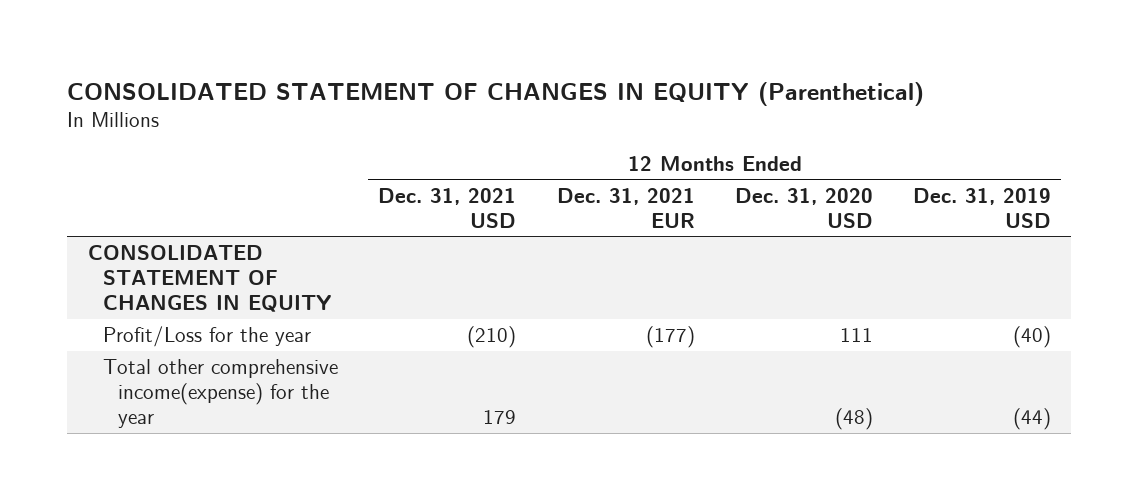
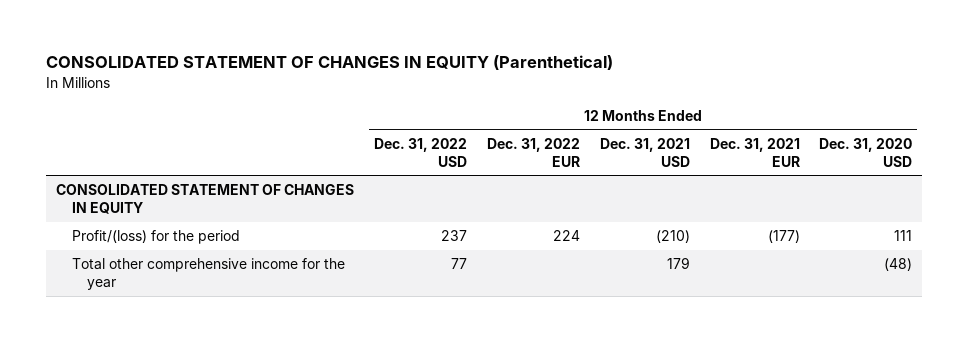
- | 12 Months Ended Dec. 31, 2021 USD | 12 Months Ended Dec. 31, 2021 EUR | 12 Months Ended Dec. 31, 2020 USD | 12 Months Ended Dec. 31, 2019 USD
+ | 12 Months Ended Dec. 31, 2022 USD | 12 Months Ended Dec. 31, 2022 EUR | 12 Months Ended Dec. 31, 2021 USD | 12 Months Ended Dec. 31, 2021 EUR | 12 Months Ended Dec. 31, 2020 USD
- Profit/Loss for the year | (210) | (177) | 111 | (40)
- Total other comprehensive income(expense) for the year | 179 | | (48) | (44)
+ Profit/(loss) for the period | 237 | 224 | (210) | (177) | 111
+ Total other comprehensive income for the year | 77 | | 179 | | (48)

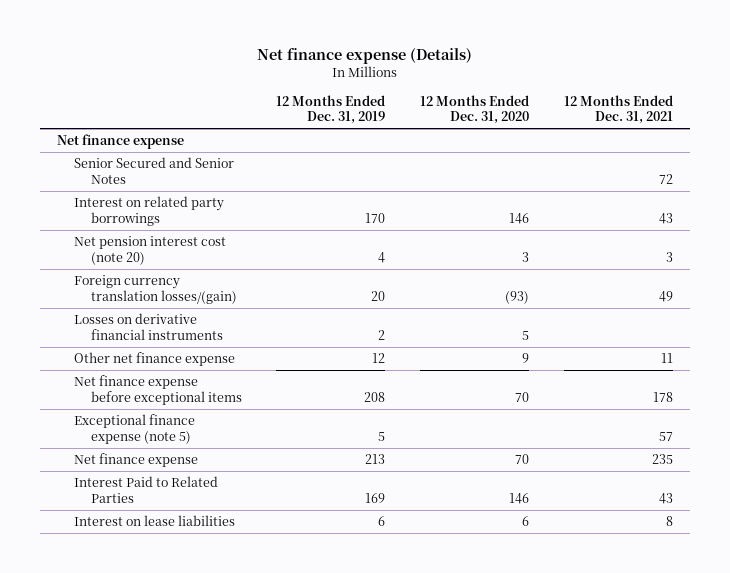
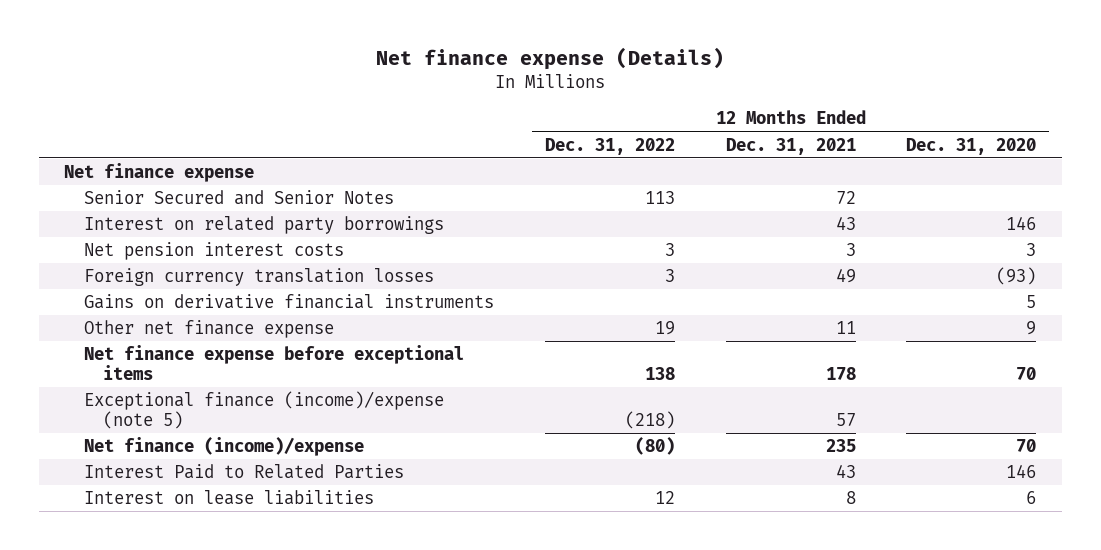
- | 12 Months Ended Dec. 31, 2019 | 12 Months Ended Dec. 31, 2020 | 12 Months Ended Dec. 31, 2021
+ | 12 Months Ended Dec. 31, 2022 | 12 Months Ended Dec. 31, 2021 | 12 Months Ended Dec. 31, 2020
- Net pension interest cost (note 20) | 4 | 3 | 3
- Foreign currency translation losses/(gain) | 20 | (93) | 49
- Losses on derivative financial instruments | 2 | 5 |
+ Net pension interest costs | 3 | 3 | 3
+ Foreign currency translation losses | 3 | 49 | (93)
+ Gains on derivative financial instruments | | | 5
- Exceptional finance expense (note 5) | 5 | | 57
- Net finance expense | 213 | 70 | 235
+ Exceptional finance (income)/expense (note 5) | (218) | 57 |
+ Net finance (income)/expense | (80) | 235 | 70

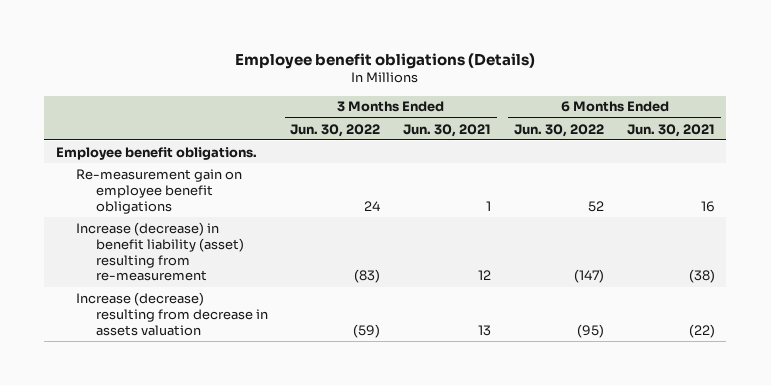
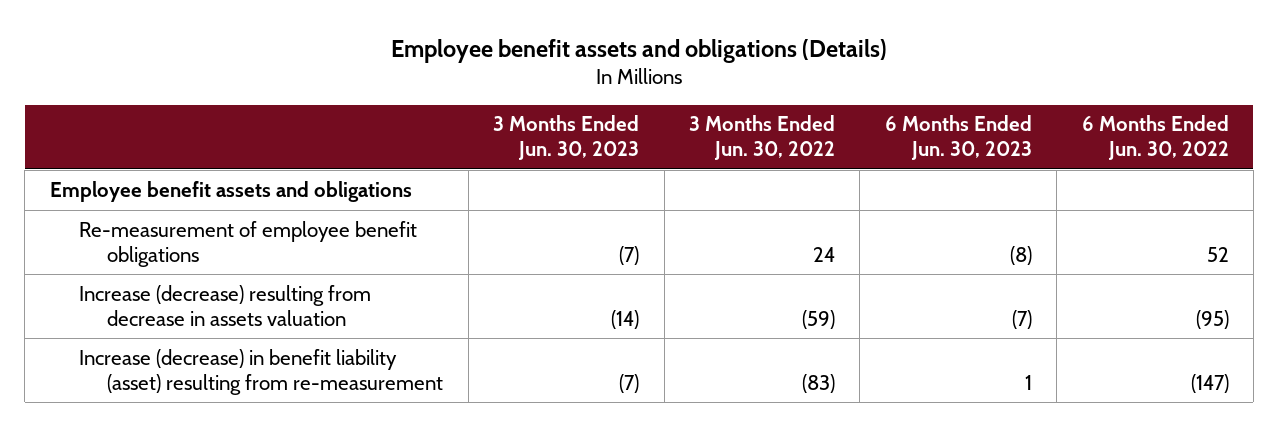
- Employee benefit obligations (Details)
+ Employee benefit assets and obligations (Details)
- | 3 Months Ended Jun. 30, 2022 | 3 Months Ended Jun. 30, 2021 | 6 Months Ended Jun. 30, 2022 | 6 Months Ended Jun. 30, 2021
+ | 3 Months Ended Jun. 30, 2023 | 3 Months Ended Jun. 30, 2022 | 6 Months Ended Jun. 30, 2023 | 6 Months Ended Jun. 30, 2022
- Employee benefit obligations.
- Re-measurement gain on employee benefit obligations | 24 | 1 | 52 | 16
+ Employee benefit assets and obligations
+ Re-measurement of employee benefit obligations | (7) | 24 | (8) | 52
moved down: Increase (decrease) in benefit liability (asset) resulting from re-measurement | (7) | (83) | 1 | (147)

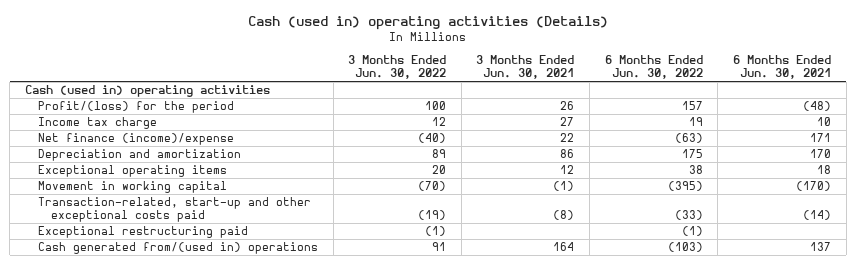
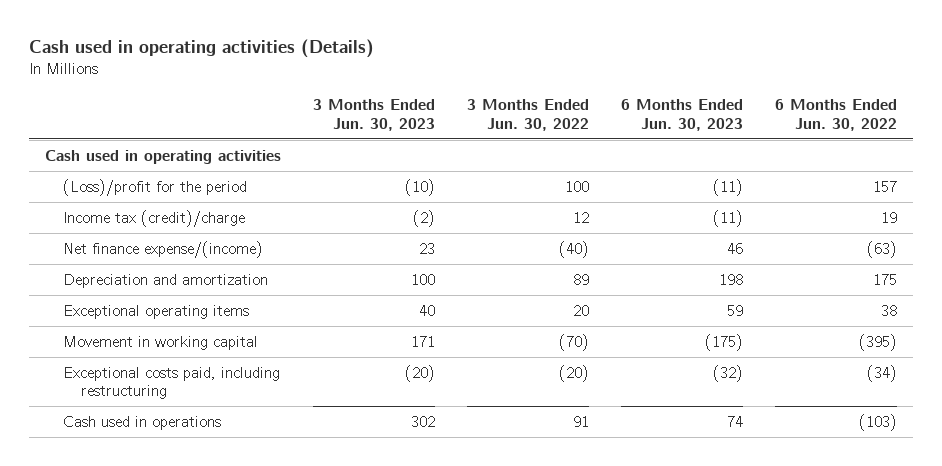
- Cash (used in) operating activities (Details)
+ Cash used in operating activities (Details)
- | 3 Months Ended Jun. 30, 2022 | 3 Months Ended Jun. 30, 2021 | 6 Months Ended Jun. 30, 2022 | 6 Months Ended Jun. 30, 2021
+ | 3 Months Ended Jun. 30, 2023 | 3 Months Ended Jun. 30, 2022 | 6 Months Ended Jun. 30, 2023 | 6 Months Ended Jun. 30, 2022
- Cash (used in) operating activities
- Profit/(loss) for the period | 100 | 26 | 157 | (48)
- Income tax charge | 12 | 27 | 19 | 10
- Net finance (income)/expense | (40) | 22 | (63) | 171
+ Cash used in operating activities
+ (Loss)/profit for the period | (10) | 100 | (11) | 157
+ Income tax (credit)/charge | (2) | 12 | (11) | 19
+ Net finance expense/(income) | 23 | (40) | 46 | (63)
- Transaction-related, start-up and other exceptional costs paid | (19) | (8) | (33) | (14)
- Exceptional restructuring paid | (1) | | (1) |
- Cash generated from/(used in) operations | 91 | 164 | (103) | 137
+ Exceptional costs paid, including restructuring | (20) | (20) | (32) | (34)
+ Cash used in operations | 302 | 91 | 74 | (103)

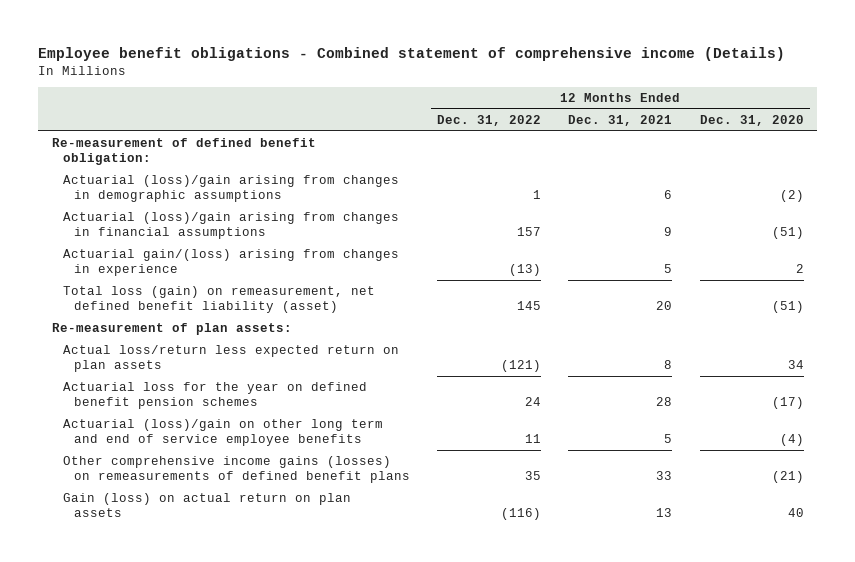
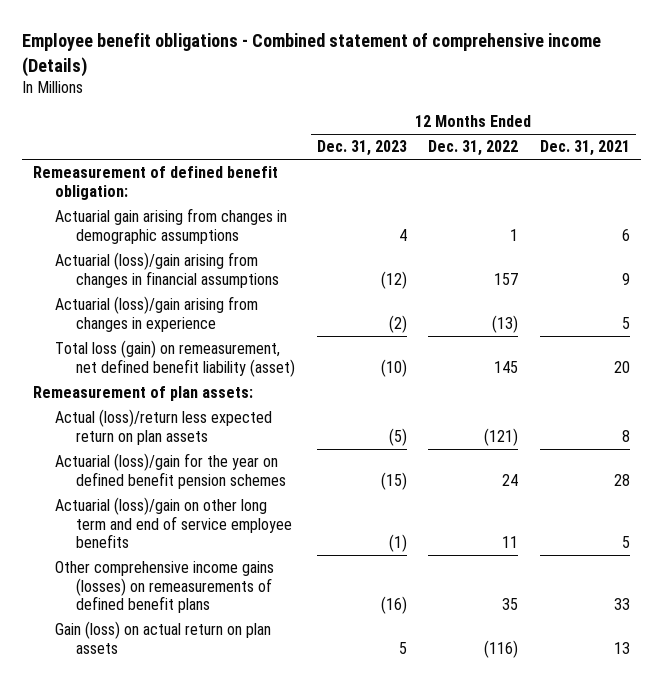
- | 12 Months Ended Dec. 31, 2022 | 12 Months Ended Dec. 31, 2021 | 12 Months Ended Dec. 31, 2020
+ | 12 Months Ended Dec. 31, 2023 | 12 Months Ended Dec. 31, 2022 | 12 Months Ended Dec. 31, 2021
- Re-measurement of defined benefit obligation:
- Actuarial (loss)/gain arising from changes in demographic assumptions | 1 | 6 | (2)
+ Remeasurement of defined benefit obligation:
+ Actuarial gain arising from changes in demographic assumptions | 4 | 1 | 6
- Actuarial gain/(loss) arising from changes in experience | (13) | 5 | 2
+ Actuarial (loss)/gain arising from changes in experience | (2) | (13) | 5
- Re-measurement of plan assets:
- Actual loss/return less expected return on plan assets | (121) | 8 | 34
- Actuarial loss for the year on defined benefit pension schemes | 24 | 28 | (17)
+ Remeasurement of plan assets:
+ Actual (loss)/return less expected return on plan assets | (5) | (121) | 8
+ Actuarial (loss)/gain for the year on defined benefit pension schemes | (15) | 24 | 28

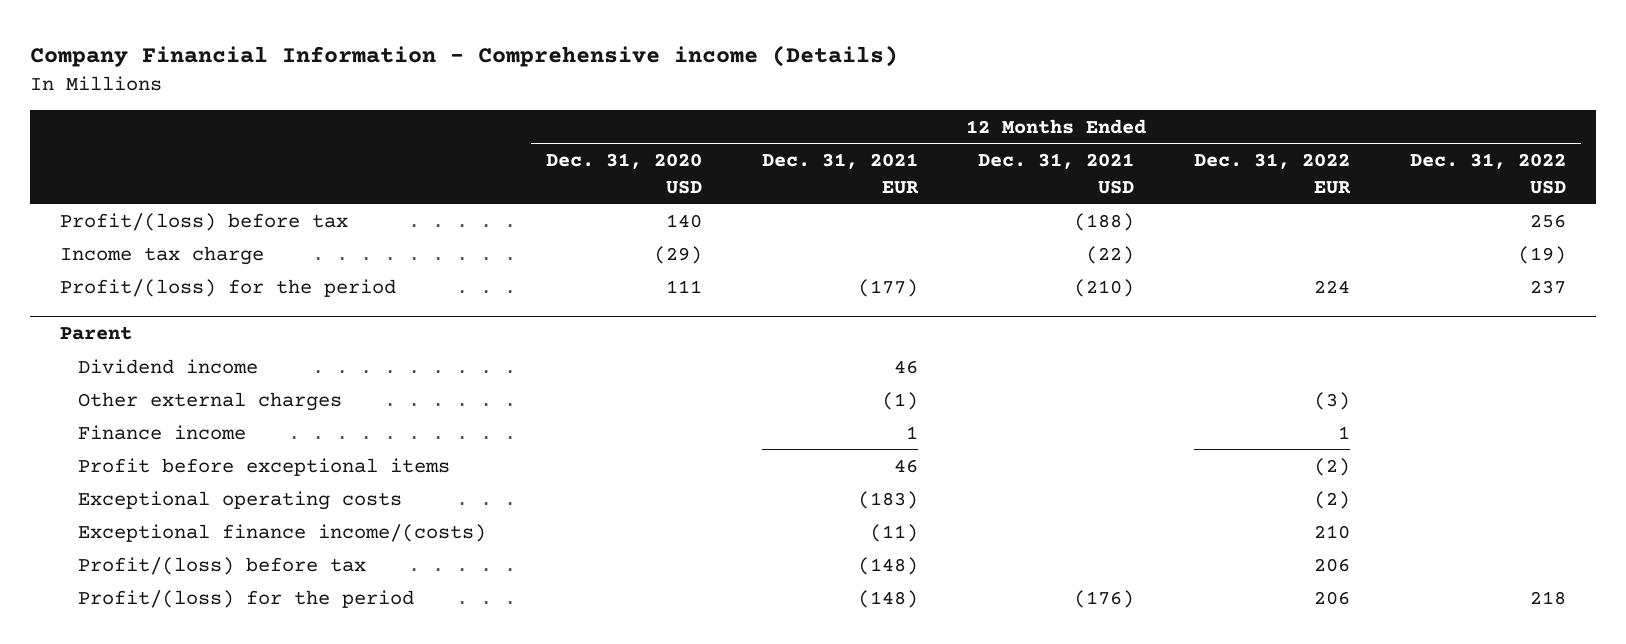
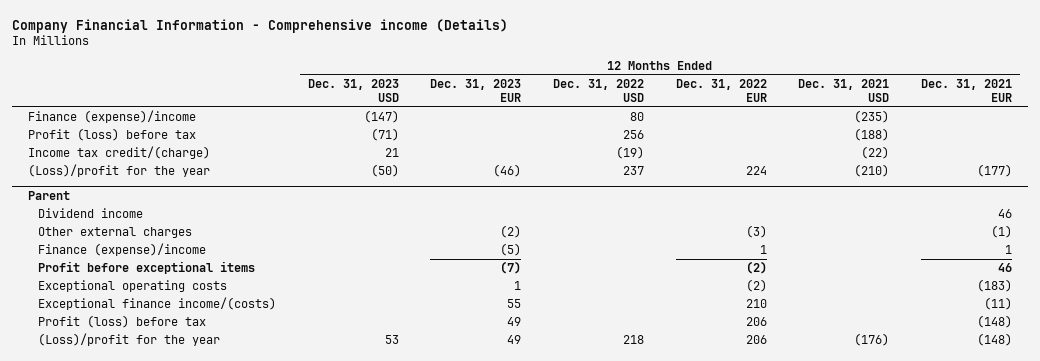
- | 12 Months Ended Dec. 31, 2020 USD | 12 Months Ended Dec. 31, 2021 EUR | 12 Months Ended Dec. 31, 2021 USD | 12 Months Ended Dec. 31, 2022 EUR | 12 Months Ended Dec. 31, 2022 USD
+ | 12 Months Ended Dec. 31, 2023 USD | 12 Months Ended Dec. 31, 2023 EUR | 12 Months Ended Dec. 31, 2022 USD | 12 Months Ended Dec. 31, 2022 EUR | 12 Months Ended Dec. 31, 2021 USD | 12 Months Ended Dec. 31, 2021 EUR
- Profit/(loss) before tax | 140 | | (188) | | 256
- Income tax charge | (29) | | (22) | | (19)
- Profit/(loss) for the period | 111 | (177) | (210) | 224 | 237
+ Finance (expense)/income | (147) | | 80 | | (235) |
+ Profit (loss) before tax | (71) | | 256 | | (188) |
+ Income tax credit/(charge) | 21 | | (19) | | (22) |
+ (Loss)/profit for the year | (50) | (46) | 237 | 224 | (210) | (177)
@ Parent
- Finance income | | 1 | | 1 |
+ Finance (expense)/income | | (5) | | 1 | | 1
- Profit/(loss) before tax | | (148) | | 206 |
- Profit/(loss) for the period | | (148) | (176) | 206 | 218
+ Profit (loss) before tax | | 49 | | 206 | | (148)
+ (Loss)/profit for the year | 53 | 49 | 218 | 206 | (176) | (148)

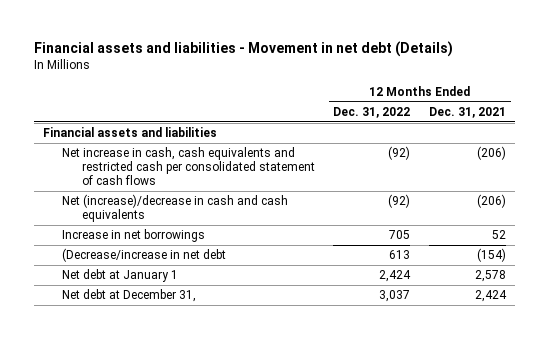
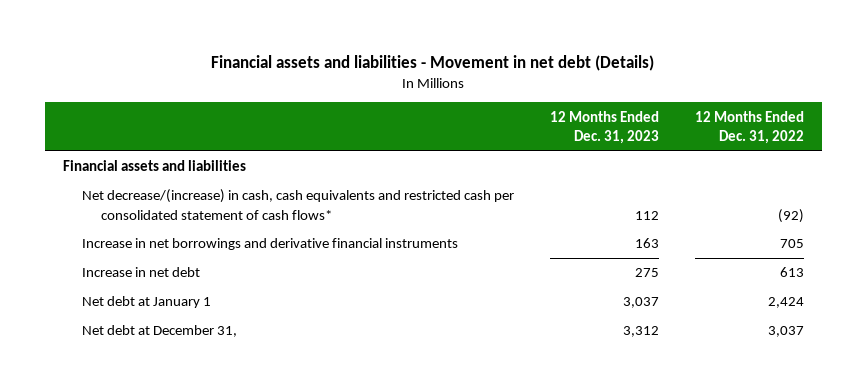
- | 12 Months Ended Dec. 31, 2022 | 12 Months Ended Dec. 31, 2021
+ | 12 Months Ended Dec. 31, 2023 | 12 Months Ended Dec. 31, 2022
- Net increase in cash, cash equivalents and restricted cash per consolidated statement of cash flows | (92) | (206)
- Net (increase)/decrease in cash and cash equivalents | (92) | (206)
- Increase in net borrowings | 705 | 52
- (Decrease/increase in net debt | 613 | (154)
+ Net decrease/(increase) in cash, cash equivalents and restricted cash per consolidated statement of cash flows* | 112 | (92)
+ Increase in net borrowings and derivative financial instruments | 163 | 705
+ Increase in net debt | 275 | 613

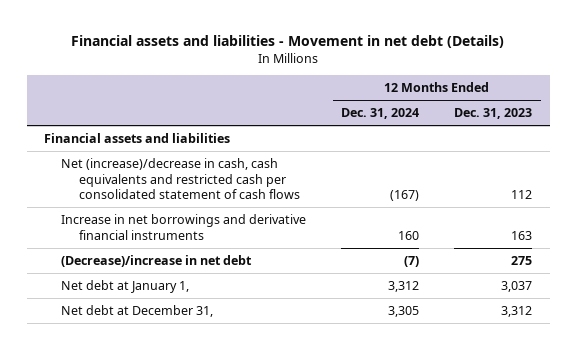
- | 12 Months Ended Dec. 31, 2023 | 12 Months Ended Dec. 31, 2022
+ | 12 Months Ended Dec. 31, 2024 | 12 Months Ended Dec. 31, 2023
- Net decrease/(increase) in cash, cash equivalents and restricted cash per consolidated statement of cash flows* | 112 | (92)
+ Net (increase)/decrease in cash, cash equivalents and restricted cash per consolidated statement of cash flows | (167) | 112
- Increase in net debt | 275 | 613
- Net debt at January 1 | 3,037 | 2,424
+ (Decrease)/increase in net debt | (7) | 275
+ Net debt at January 1, | 3,312 | 3,037

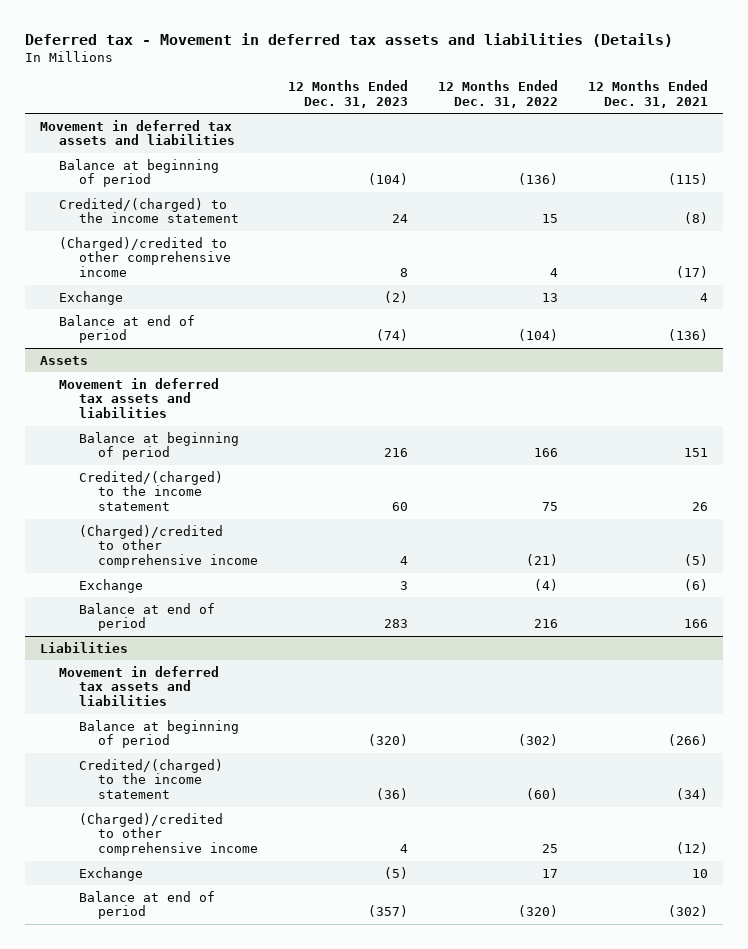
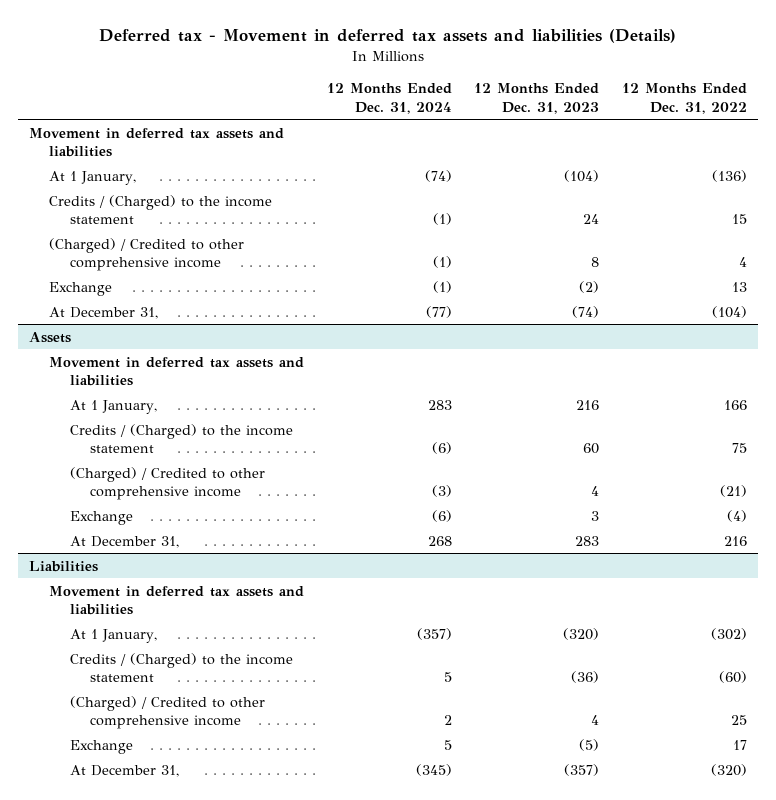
- | 12 Months Ended Dec. 31, 2023 | 12 Months Ended Dec. 31, 2022 | 12 Months Ended Dec. 31, 2021
+ | 12 Months Ended Dec. 31, 2024 | 12 Months Ended Dec. 31, 2023 | 12 Months Ended Dec. 31, 2022
- Balance at beginning of period | (104) | (136) | (115)
- Credited/(charged) to the income statement | 24 | 15 | (8)
- (Charged)/credited to other comprehensive income | 8 | 4 | (17)
+ At 1 January, | (74) | (104) | (136)
+ Credits / (Charged) to the income statement | (1) | 24 | 15
+ (Charged) / Credited to other comprehensive income | (1) | 8 | 4
- Balance at end of period | (74) | (104) | (136)
+ At December 31, | (77) | (74) | (104)
@ Assets
- Balance at beginning of period | 216 | 166 | 151
- Credited/(charged) to the income statement | 60 | 75 | 26
- (Charged)/credited to other comprehensive income | 4 | (21) | (5)
+ At 1 January, | 283 | 216 | 166
+ Credits / (Charged) to the income statement | (6) | 60 | 75
+ (Charged) / Credited to other comprehensive income | (3) | 4 | (21)
- Balance at end of period | 283 | 216 | 166
+ At December 31, | 268 | 283 | 216
@ Liabilities
- Balance at beginning of period | (320) | (302) | (266)
- Credited/(charged) to the income statement | (36) | (60) | (34)
- (Charged)/credited to other comprehensive income | 4 | 25 | (12)
+ At 1 January, | (357) | (320) | (302)
+ Credits / (Charged) to the income statement | 5 | (36) | (60)
+ (Charged) / Credited to other comprehensive income | 2 | 4 | 25
- Balance at end of period | (357) | (320) | (302)
+ At December 31, | (345) | (357) | (320)

